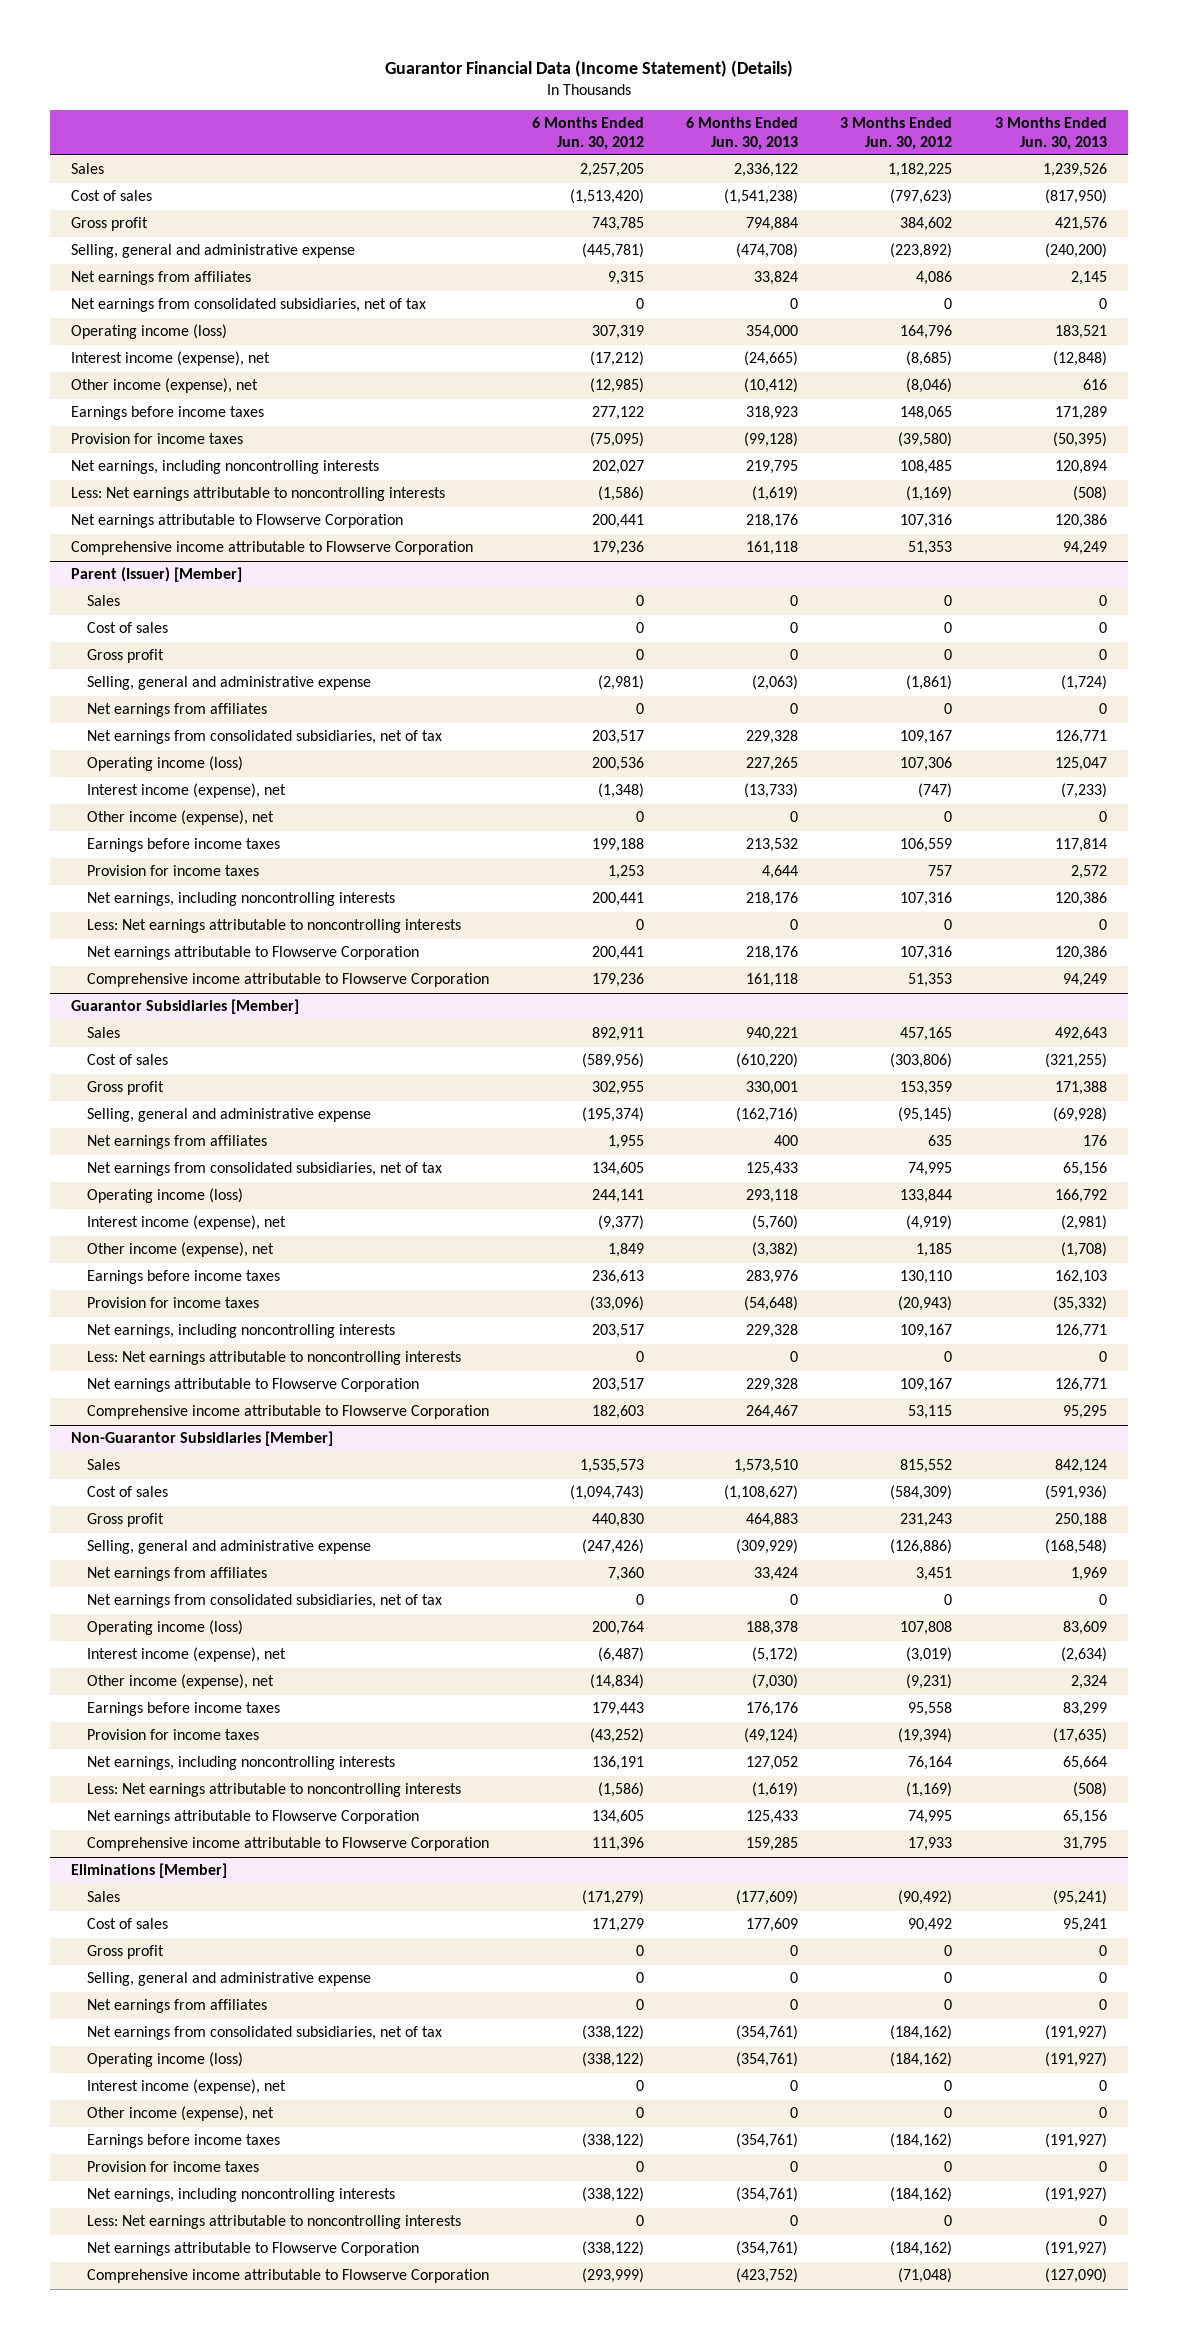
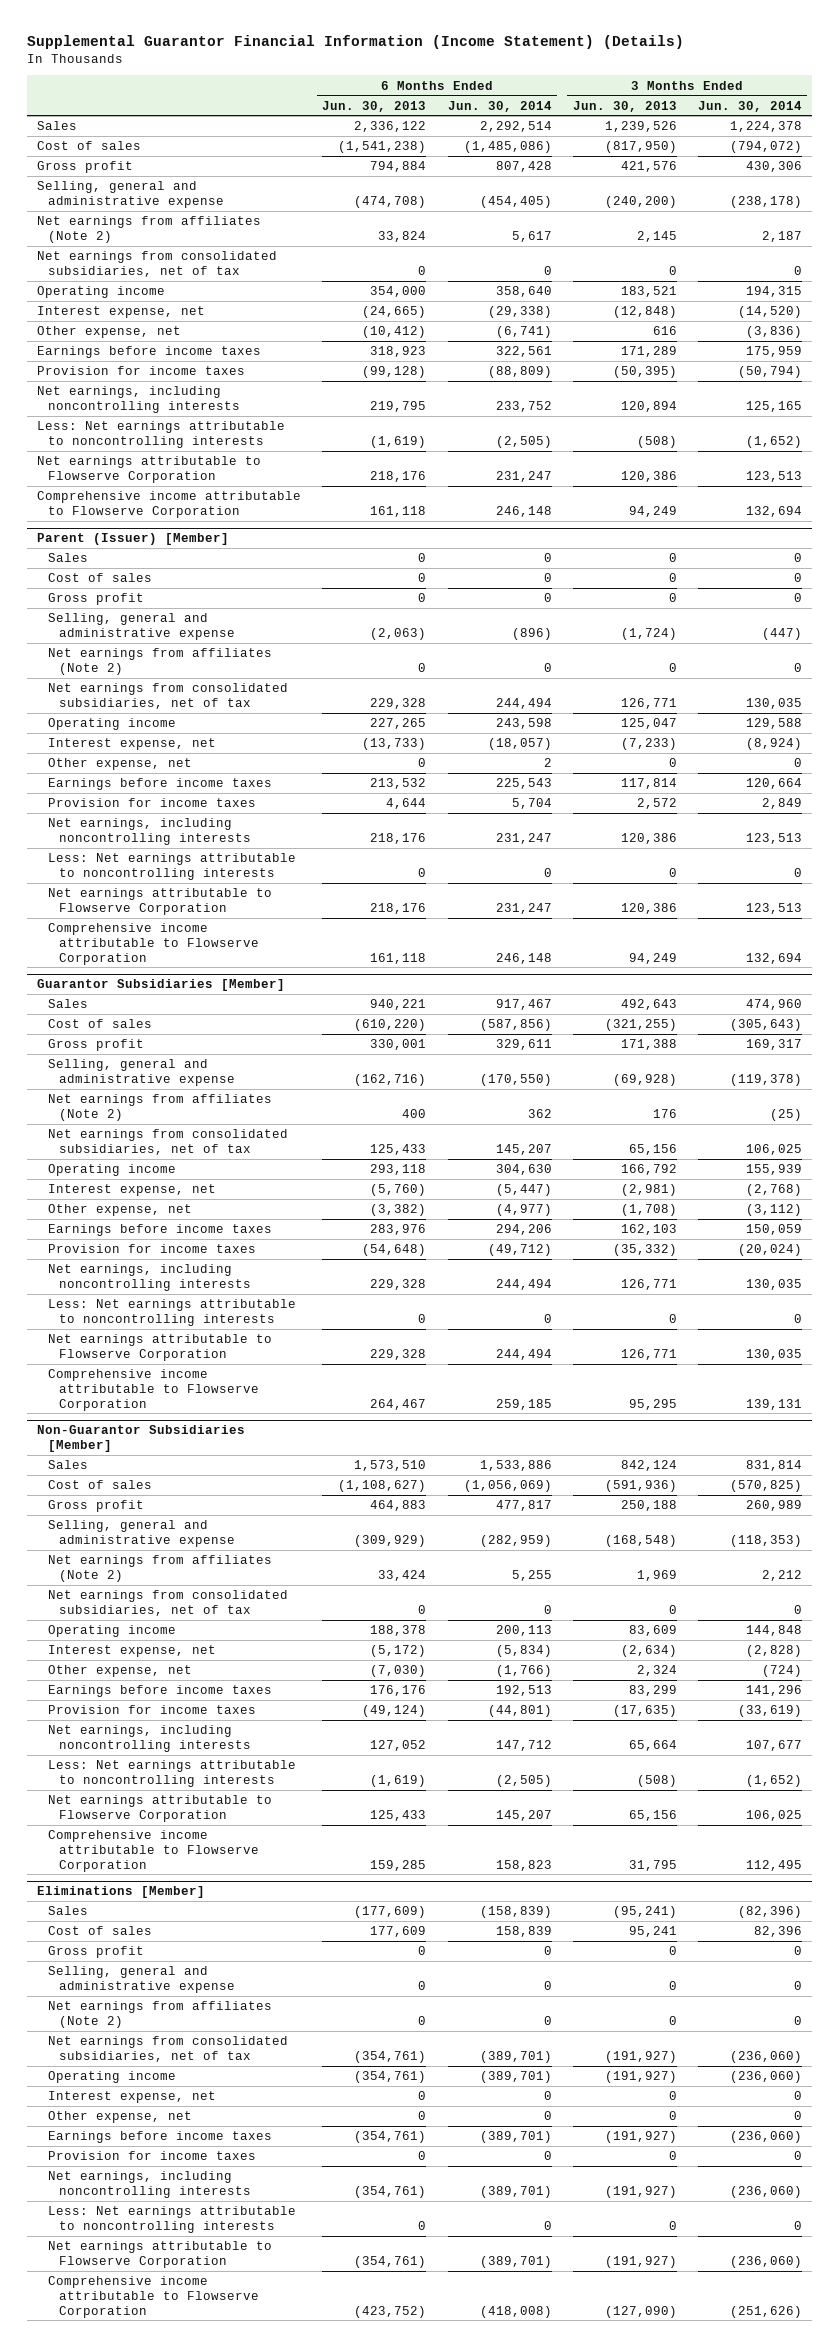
- Guarantor Financial Data (Income Statement) (Details)
+ Supplemental Guarantor Financial Information (Income Statement) (Details)
- | 6 Months Ended Jun. 30, 2012 | 6 Months Ended Jun. 30, 2013 | 3 Months Ended Jun. 30, 2012 | 3 Months Ended Jun. 30, 2013
+ | 6 Months Ended Jun. 30, 2013 | 6 Months Ended Jun. 30, 2014 | 3 Months Ended Jun. 30, 2013 | 3 Months Ended Jun. 30, 2014
- Net earnings from affiliates | 9,315 | 33,824 | 4,086 | 2,145
+ Net earnings from affiliates (Note 2) | 33,824 | 5,617 | 2,145 | 2,187
- Operating income (loss) | 307,319 | 354,000 | 164,796 | 183,521
- Interest income (expense), net | (17,212) | (24,665) | (8,685) | (12,848)
- Other income (expense), net | (12,985) | (10,412) | (8,046) | 616
+ Operating income | 354,000 | 358,640 | 183,521 | 194,315
+ Interest expense, net | (24,665) | (29,338) | (12,848) | (14,520)
+ Other expense, net | (10,412) | (6,741) | 616 | (3,836)
@ Parent (Issuer) [Member]
- Net earnings from affiliates | 0 | 0 | 0 | 0
+ Net earnings from affiliates (Note 2) | 0 | 0 | 0 | 0
- Operating income (loss) | 200,536 | 227,265 | 107,306 | 125,047
- Interest income (expense), net | (1,348) | (13,733) | (747) | (7,233)
- Other income (expense), net | 0 | 0 | 0 | 0
+ Operating income | 227,265 | 243,598 | 125,047 | 129,588
+ Interest expense, net | (13,733) | (18,057) | (7,233) | (8,924)
+ Other expense, net | 0 | 2 | 0 | 0
@ Guarantor Subsidiaries [Member]
- Net earnings from affiliates | 1,955 | 400 | 635 | 176
+ Net earnings from affiliates (Note 2) | 400 | 362 | 176 | (25)
- Operating income (loss) | 244,141 | 293,118 | 133,844 | 166,792
- Interest income (expense), net | (9,377) | (5,760) | (4,919) | (2,981)
- Other income (expense), net | 1,849 | (3,382) | 1,185 | (1,708)
+ Operating income | 293,118 | 304,630 | 166,792 | 155,939
+ Interest expense, net | (5,760) | (5,447) | (2,981) | (2,768)
+ Other expense, net | (3,382) | (4,977) | (1,708) | (3,112)
@ Non-Guarantor Subsidiaries [Member]
- Net earnings from affiliates | 7,360 | 33,424 | 3,451 | 1,969
+ Net earnings from affiliates (Note 2) | 33,424 | 5,255 | 1,969 | 2,212
- Operating income (loss) | 200,764 | 188,378 | 107,808 | 83,609
- Interest income (expense), net | (6,487) | (5,172) | (3,019) | (2,634)
- Other income (expense), net | (14,834) | (7,030) | (9,231) | 2,324
+ Operating income | 188,378 | 200,113 | 83,609 | 144,848
+ Interest expense, net | (5,172) | (5,834) | (2,634) | (2,828)
+ Other expense, net | (7,030) | (1,766) | 2,324 | (724)
@ Eliminations [Member]
- Net earnings from affiliates | 0 | 0 | 0 | 0
+ Net earnings from affiliates (Note 2) | 0 | 0 | 0 | 0
- Operating income (loss) | (338,122) | (354,761) | (184,162) | (191,927)
- Interest income (expense), net | 0 | 0 | 0 | 0
- Other income (expense), net | 0 | 0 | 0 | 0
+ Operating income | (354,761) | (389,701) | (191,927) | (236,060)
+ Interest expense, net | 0 | 0 | 0 | 0
+ Other expense, net | 0 | 0 | 0 | 0

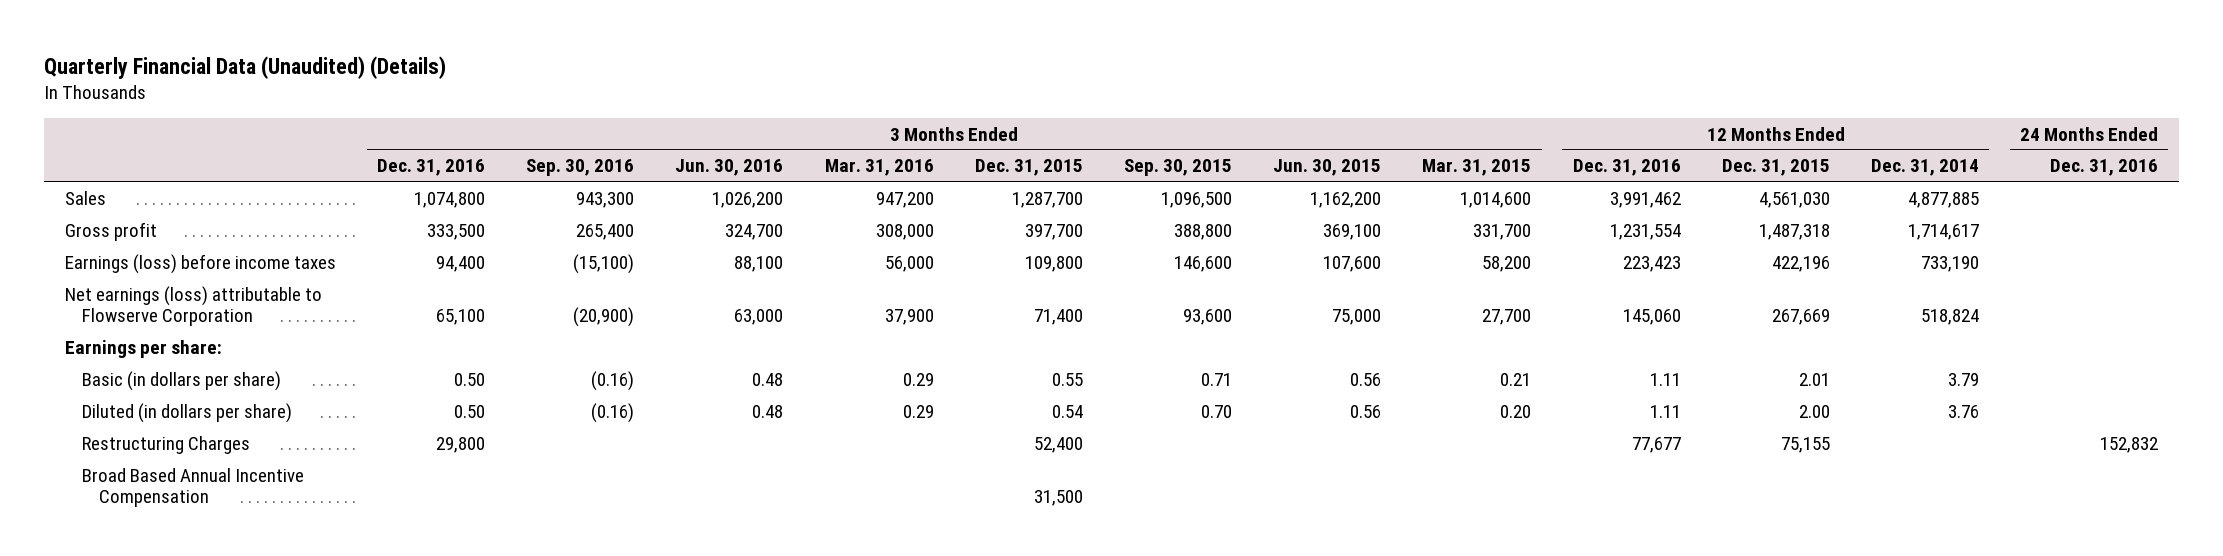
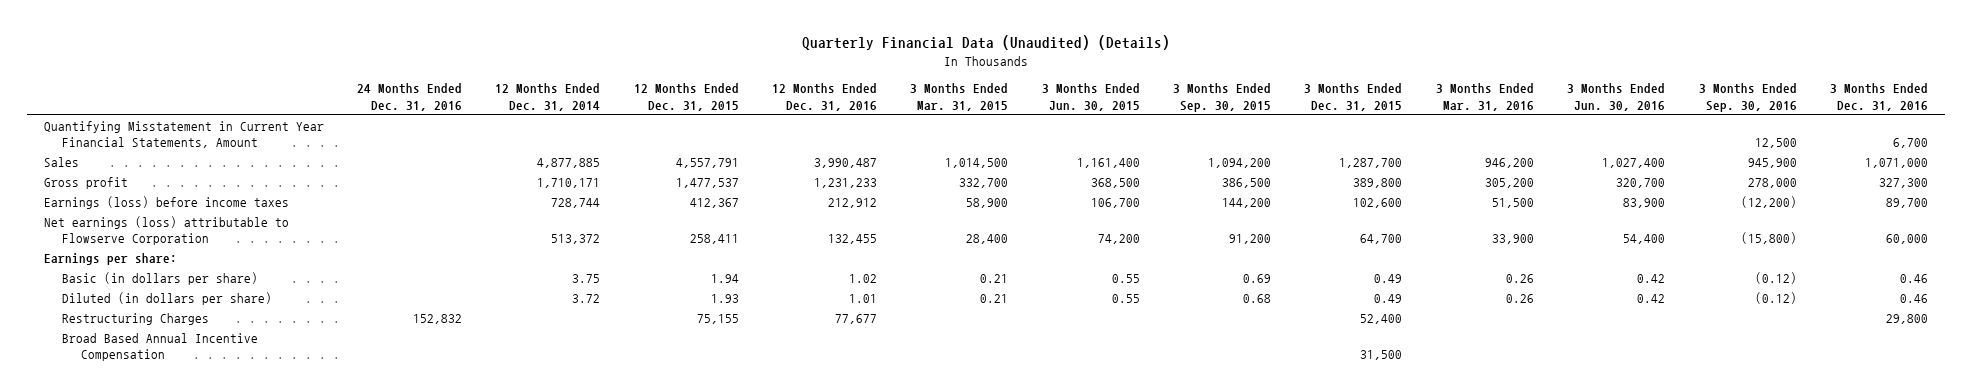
- | 3 Months Ended Dec. 31, 2016 | 3 Months Ended Sep. 30, 2016 | 3 Months Ended Jun. 30, 2016 | 3 Months Ended Mar. 31, 2016 | 3 Months Ended Dec. 31, 2015 | 3 Months Ended Sep. 30, 2015 | 3 Months Ended Jun. 30, 2015 | 3 Months Ended Mar. 31, 2015 | 12 Months Ended Dec. 31, 2016 | 12 Months Ended Dec. 31, 2015 | 12 Months Ended Dec. 31, 2014 | 24 Months Ended Dec. 31, 2016
+ | 24 Months Ended Dec. 31, 2016 | 12 Months Ended Dec. 31, 2014 | 12 Months Ended Dec. 31, 2015 | 12 Months Ended Dec. 31, 2016 | 3 Months Ended Mar. 31, 2015 | 3 Months Ended Jun. 30, 2015 | 3 Months Ended Sep. 30, 2015 | 3 Months Ended Dec. 31, 2015 | 3 Months Ended Mar. 31, 2016 | 3 Months Ended Jun. 30, 2016 | 3 Months Ended Sep. 30, 2016 | 3 Months Ended Dec. 31, 2016
- Sales | 1,074,800 | 943,300 | 1,026,200 | 947,200 | 1,287,700 | 1,096,500 | 1,162,200 | 1,014,600 | 3,991,462 | 4,561,030 | 4,877,885 |
- Gross profit | 333,500 | 265,400 | 324,700 | 308,000 | 397,700 | 388,800 | 369,100 | 331,700 | 1,231,554 | 1,487,318 | 1,714,617 |
- Earnings (loss) before income taxes | 94,400 | (15,100) | 88,100 | 56,000 | 109,800 | 146,600 | 107,600 | 58,200 | 223,423 | 422,196 | 733,190 |
- Net earnings (loss) attributable to Flowserve Corporation | 65,100 | (20,900) | 63,000 | 37,900 | 71,400 | 93,600 | 75,000 | 27,700 | 145,060 | 267,669 | 518,824 |
+ Quantifying Misstatement in Current Year Financial Statements, Amount | | | | | | | | | | | 12,500 | 6,700
+ Sales | | 4,877,885 | 4,557,791 | 3,990,487 | 1,014,500 | 1,161,400 | 1,094,200 | 1,287,700 | 946,200 | 1,027,400 | 945,900 | 1,071,000
+ Gross profit | | 1,710,171 | 1,477,537 | 1,231,233 | 332,700 | 368,500 | 386,500 | 389,800 | 305,200 | 320,700 | 278,000 | 327,300
+ Earnings (loss) before income taxes | | 728,744 | 412,367 | 212,912 | 58,900 | 106,700 | 144,200 | 102,600 | 51,500 | 83,900 | (12,200) | 89,700
+ Net earnings (loss) attributable to Flowserve Corporation | | 513,372 | 258,411 | 132,455 | 28,400 | 74,200 | 91,200 | 64,700 | 33,900 | 54,400 | (15,800) | 60,000
- Basic (in dollars per share) | 0.50 | (0.16) | 0.48 | 0.29 | 0.55 | 0.71 | 0.56 | 0.21 | 1.11 | 2.01 | 3.79 |
- Diluted (in dollars per share) | 0.50 | (0.16) | 0.48 | 0.29 | 0.54 | 0.70 | 0.56 | 0.20 | 1.11 | 2.00 | 3.76 |
+ Basic (in dollars per share) | | 3.75 | 1.94 | 1.02 | 0.21 | 0.55 | 0.69 | 0.49 | 0.26 | 0.42 | (0.12) | 0.46
+ Diluted (in dollars per share) | | 3.72 | 1.93 | 1.01 | 0.21 | 0.55 | 0.68 | 0.49 | 0.26 | 0.42 | (0.12) | 0.46

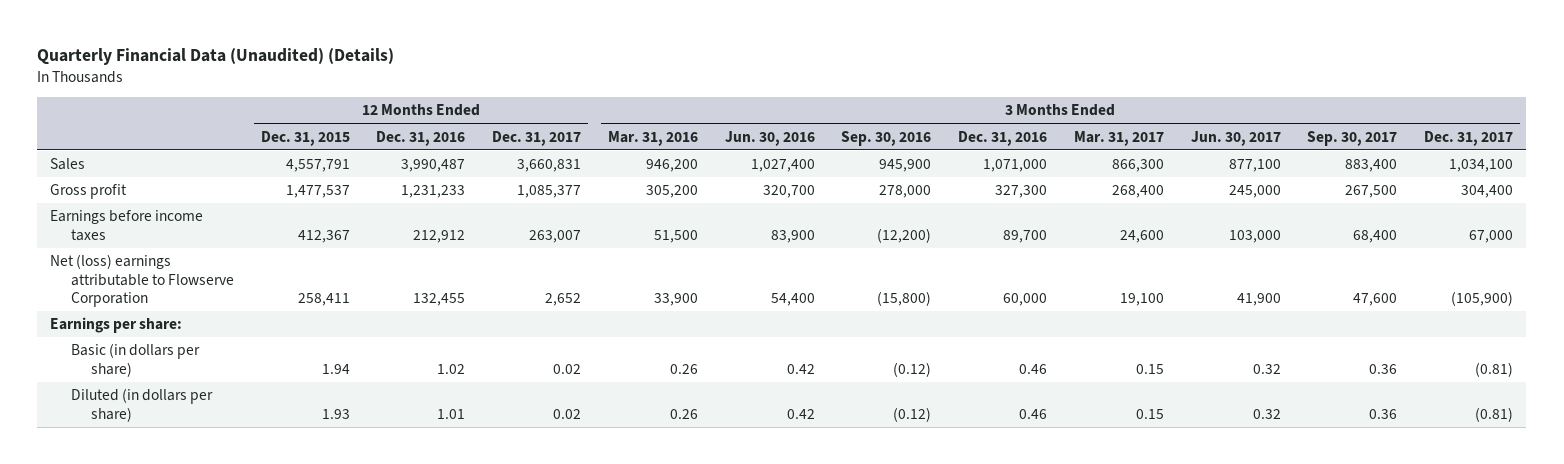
- | 24 Months Ended Dec. 31, 2016 | 12 Months Ended Dec. 31, 2014 | 12 Months Ended Dec. 31, 2015 | 12 Months Ended Dec. 31, 2016 | 3 Months Ended Mar. 31, 2015 | 3 Months Ended Jun. 30, 2015 | 3 Months Ended Sep. 30, 2015 | 3 Months Ended Dec. 31, 2015 | 3 Months Ended Mar. 31, 2016 | 3 Months Ended Jun. 30, 2016 | 3 Months Ended Sep. 30, 2016 | 3 Months Ended Dec. 31, 2016
+ | 12 Months Ended Dec. 31, 2015 | 12 Months Ended Dec. 31, 2016 | 12 Months Ended Dec. 31, 2017 | 3 Months Ended Mar. 31, 2016 | 3 Months Ended Jun. 30, 2016 | 3 Months Ended Sep. 30, 2016 | 3 Months Ended Dec. 31, 2016 | 3 Months Ended Mar. 31, 2017 | 3 Months Ended Jun. 30, 2017 | 3 Months Ended Sep. 30, 2017 | 3 Months Ended Dec. 31, 2017
- Quantifying Misstatement in Current Year Financial Statements, Amount | | | | | | | | | | | 12,500 | 6,700
- Earnings (loss) before income taxes | | 728,744 | 412,367 | 212,912 | 58,900 | 106,700 | 144,200 | 102,600 | 51,500 | 83,900 | (12,200) | 89,700
- Net earnings (loss) attributable to Flowserve Corporation | | 513,372 | 258,411 | 132,455 | 28,400 | 74,200 | 91,200 | 64,700 | 33,900 | 54,400 | (15,800) | 60,000
+ Earnings before income taxes | 412,367 | 212,912 | 263,007 | 51,500 | 83,900 | (12,200) | 89,700 | 24,600 | 103,000 | 68,400 | 67,000
+ Net (loss) earnings attributable to Flowserve Corporation | 258,411 | 132,455 | 2,652 | 33,900 | 54,400 | (15,800) | 60,000 | 19,100 | 41,900 | 47,600 | (105,900)
- Restructuring Charges | 152,832 | | 75,155 | 77,677 | | | | 52,400 | | | | 29,800
- Broad Based Annual Incentive Compensation | | | | | | | | 31,500 | | | |

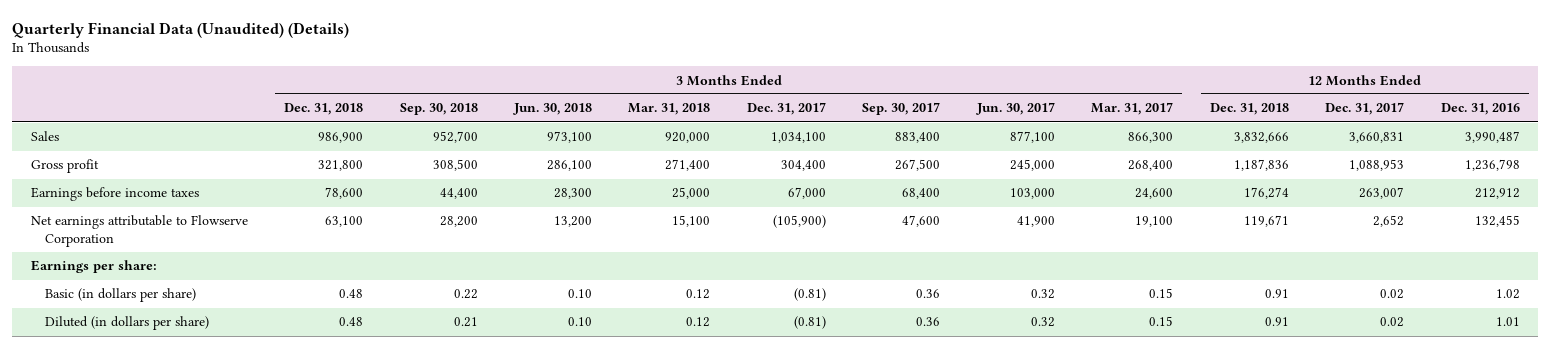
- | 12 Months Ended Dec. 31, 2015 | 12 Months Ended Dec. 31, 2016 | 12 Months Ended Dec. 31, 2017 | 3 Months Ended Mar. 31, 2016 | 3 Months Ended Jun. 30, 2016 | 3 Months Ended Sep. 30, 2016 | 3 Months Ended Dec. 31, 2016 | 3 Months Ended Mar. 31, 2017 | 3 Months Ended Jun. 30, 2017 | 3 Months Ended Sep. 30, 2017 | 3 Months Ended Dec. 31, 2017
+ | 3 Months Ended Dec. 31, 2018 | 3 Months Ended Sep. 30, 2018 | 3 Months Ended Jun. 30, 2018 | 3 Months Ended Mar. 31, 2018 | 3 Months Ended Dec. 31, 2017 | 3 Months Ended Sep. 30, 2017 | 3 Months Ended Jun. 30, 2017 | 3 Months Ended Mar. 31, 2017 | 12 Months Ended Dec. 31, 2018 | 12 Months Ended Dec. 31, 2017 | 12 Months Ended Dec. 31, 2016
- Gross profit | 1,477,537 | 1,231,233 | 1,085,377 | 305,200 | 320,700 | 278,000 | 327,300 | 268,400 | 245,000 | 267,500 | 304,400
+ Gross profit | 321,800 | 308,500 | 286,100 | 271,400 | 304,400 | 267,500 | 245,000 | 268,400 | 1,187,836 | 1,088,953 | 1,236,798
- Net (loss) earnings attributable to Flowserve Corporation | 258,411 | 132,455 | 2,652 | 33,900 | 54,400 | (15,800) | 60,000 | 19,100 | 41,900 | 47,600 | (105,900)
+ Net earnings attributable to Flowserve Corporation | 63,100 | 28,200 | 13,200 | 15,100 | (105,900) | 47,600 | 41,900 | 19,100 | 119,671 | 2,652 | 132,455

